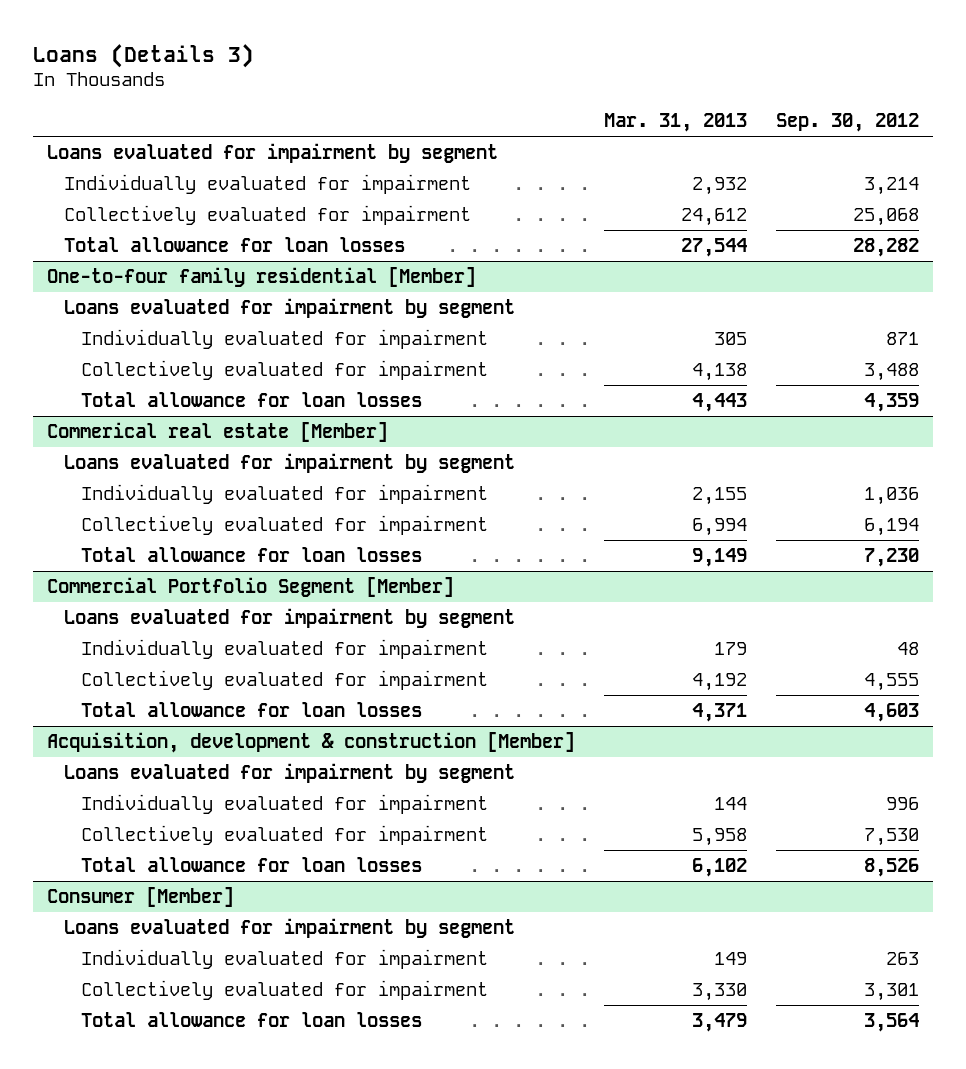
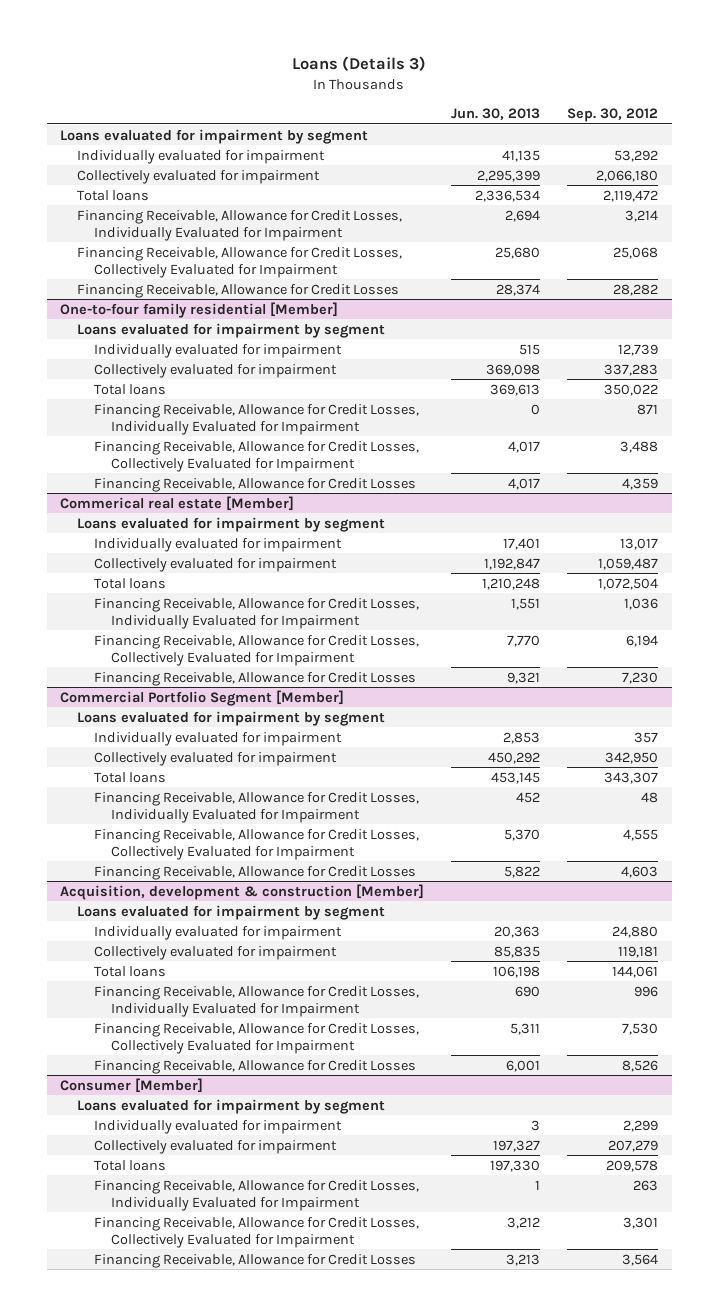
- | Mar. 31, 2013 | Sep. 30, 2012
+ | Jun. 30, 2013 | Sep. 30, 2012
- Individually evaluated for impairment | 2,932 | 3,214
- Collectively evaluated for impairment | 24,612 | 25,068
- Total allowance for loan losses | 27,544 | 28,282
+ Individually evaluated for impairment | 41,135 | 53,292
+ Collectively evaluated for impairment | 2,295,399 | 2,066,180
+ Total loans | 2,336,534 | 2,119,472
+ Financing Receivable, Allowance for Credit Losses, Individually Evaluated for Impairment | 2,694 | 3,214
+ Financing Receivable, Allowance for Credit Losses, Collectively Evaluated for Impairment | 25,680 | 25,068
+ Financing Receivable, Allowance for Credit Losses | 28,374 | 28,282
@ One-to-four family residential [Member]
- Individually evaluated for impairment | 305 | 871
- Collectively evaluated for impairment | 4,138 | 3,488
- Total allowance for loan losses | 4,443 | 4,359
+ Individually evaluated for impairment | 515 | 12,739
+ Collectively evaluated for impairment | 369,098 | 337,283
+ Total loans | 369,613 | 350,022
+ Financing Receivable, Allowance for Credit Losses, Individually Evaluated for Impairment | 0 | 871
+ Financing Receivable, Allowance for Credit Losses, Collectively Evaluated for Impairment | 4,017 | 3,488
+ Financing Receivable, Allowance for Credit Losses | 4,017 | 4,359
@ Commerical real estate [Member]
- Individually evaluated for impairment | 2,155 | 1,036
- Collectively evaluated for impairment | 6,994 | 6,194
- Total allowance for loan losses | 9,149 | 7,230
+ Individually evaluated for impairment | 17,401 | 13,017
+ Collectively evaluated for impairment | 1,192,847 | 1,059,487
+ Total loans | 1,210,248 | 1,072,504
+ Financing Receivable, Allowance for Credit Losses, Individually Evaluated for Impairment | 1,551 | 1,036
+ Financing Receivable, Allowance for Credit Losses, Collectively Evaluated for Impairment | 7,770 | 6,194
+ Financing Receivable, Allowance for Credit Losses | 9,321 | 7,230
@ Commercial Portfolio Segment [Member]
- Individually evaluated for impairment | 179 | 48
- Collectively evaluated for impairment | 4,192 | 4,555
- Total allowance for loan losses | 4,371 | 4,603
+ Individually evaluated for impairment | 2,853 | 357
+ Collectively evaluated for impairment | 450,292 | 342,950
+ Total loans | 453,145 | 343,307
+ Financing Receivable, Allowance for Credit Losses, Individually Evaluated for Impairment | 452 | 48
+ Financing Receivable, Allowance for Credit Losses, Collectively Evaluated for Impairment | 5,370 | 4,555
+ Financing Receivable, Allowance for Credit Losses | 5,822 | 4,603
@ Acquisition, development & construction [Member]
- Individually evaluated for impairment | 144 | 996
- Collectively evaluated for impairment | 5,958 | 7,530
- Total allowance for loan losses | 6,102 | 8,526
+ Individually evaluated for impairment | 20,363 | 24,880
+ Collectively evaluated for impairment | 85,835 | 119,181
+ Total loans | 106,198 | 144,061
+ Financing Receivable, Allowance for Credit Losses, Individually Evaluated for Impairment | 690 | 996
+ Financing Receivable, Allowance for Credit Losses, Collectively Evaluated for Impairment | 5,311 | 7,530
+ Financing Receivable, Allowance for Credit Losses | 6,001 | 8,526
@ Consumer [Member]
- Individually evaluated for impairment | 149 | 263
- Collectively evaluated for impairment | 3,330 | 3,301
- Total allowance for loan losses | 3,479 | 3,564
+ Individually evaluated for impairment | 3 | 2,299
+ Collectively evaluated for impairment | 197,327 | 207,279
+ Total loans | 197,330 | 209,578
+ Financing Receivable, Allowance for Credit Losses, Individually Evaluated for Impairment | 1 | 263
+ Financing Receivable, Allowance for Credit Losses, Collectively Evaluated for Impairment | 3,212 | 3,301
+ Financing Receivable, Allowance for Credit Losses | 3,213 | 3,564

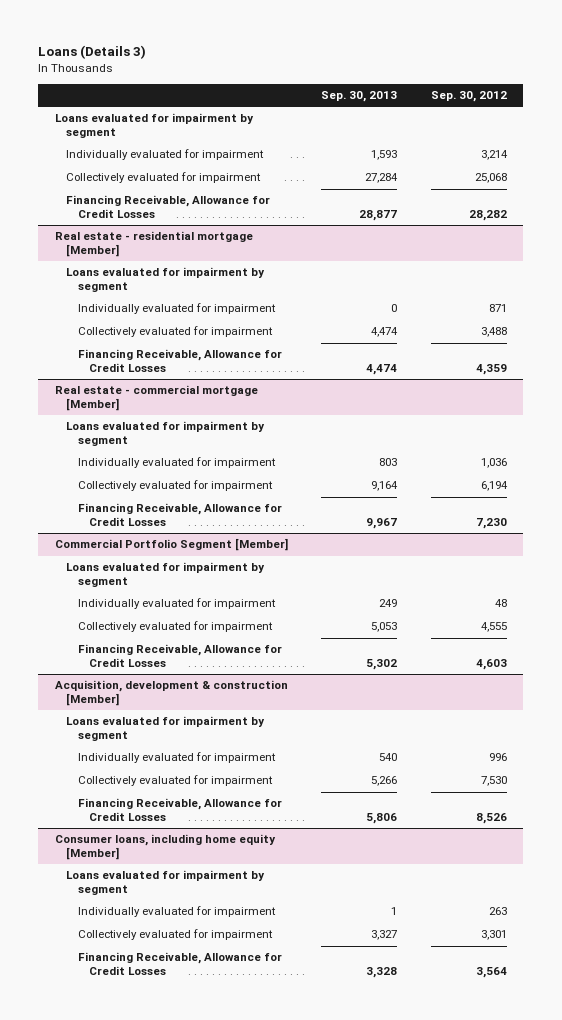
- | Jun. 30, 2013 | Sep. 30, 2012
+ | Sep. 30, 2013 | Sep. 30, 2012
- Individually evaluated for impairment | 41,135 | 53,292
- Collectively evaluated for impairment | 2,295,399 | 2,066,180
- Total loans | 2,336,534 | 2,119,472
- Financing Receivable, Allowance for Credit Losses, Individually Evaluated for Impairment | 2,694 | 3,214
- Financing Receivable, Allowance for Credit Losses, Collectively Evaluated for Impairment | 25,680 | 25,068
+ Individually evaluated for impairment | 1,593 | 3,214
+ Collectively evaluated for impairment | 27,284 | 25,068
- One-to-four family residential [Member]
+ Real estate - residential mortgage [Member]
- Individually evaluated for impairment | 515 | 12,739
- Collectively evaluated for impairment | 369,098 | 337,283
- Total loans | 369,613 | 350,022
- Financing Receivable, Allowance for Credit Losses, Individually Evaluated for Impairment | 0 | 871
- Financing Receivable, Allowance for Credit Losses, Collectively Evaluated for Impairment | 4,017 | 3,488
+ Individually evaluated for impairment | 0 | 871
+ Collectively evaluated for impairment | 4,474 | 3,488
- Commerical real estate [Member]
+ Real estate - commercial mortgage [Member]
- Individually evaluated for impairment | 17,401 | 13,017
- Collectively evaluated for impairment | 1,192,847 | 1,059,487
- Total loans | 1,210,248 | 1,072,504
- Financing Receivable, Allowance for Credit Losses, Individually Evaluated for Impairment | 1,551 | 1,036
- Financing Receivable, Allowance for Credit Losses, Collectively Evaluated for Impairment | 7,770 | 6,194
+ Individually evaluated for impairment | 803 | 1,036
+ Collectively evaluated for impairment | 9,164 | 6,194
@ Commercial Portfolio Segment [Member]
- Individually evaluated for impairment | 2,853 | 357
- Collectively evaluated for impairment | 450,292 | 342,950
- Total loans | 453,145 | 343,307
- Financing Receivable, Allowance for Credit Losses, Individually Evaluated for Impairment | 452 | 48
- Financing Receivable, Allowance for Credit Losses, Collectively Evaluated for Impairment | 5,370 | 4,555
+ Individually evaluated for impairment | 249 | 48
+ Collectively evaluated for impairment | 5,053 | 4,555
@ Acquisition, development & construction [Member]
- Individually evaluated for impairment | 20,363 | 24,880
- Collectively evaluated for impairment | 85,835 | 119,181
- Total loans | 106,198 | 144,061
- Financing Receivable, Allowance for Credit Losses, Individually Evaluated for Impairment | 690 | 996
- Financing Receivable, Allowance for Credit Losses, Collectively Evaluated for Impairment | 5,311 | 7,530
+ Individually evaluated for impairment | 540 | 996
+ Collectively evaluated for impairment | 5,266 | 7,530
- Consumer [Member]
+ Consumer loans, including home equity [Member]
- Individually evaluated for impairment | 3 | 2,299
- Collectively evaluated for impairment | 197,327 | 207,279
- Total loans | 197,330 | 209,578
- Financing Receivable, Allowance for Credit Losses, Individually Evaluated for Impairment | 1 | 263
- Financing Receivable, Allowance for Credit Losses, Collectively Evaluated for Impairment | 3,212 | 3,301
+ Individually evaluated for impairment | 1 | 263
+ Collectively evaluated for impairment | 3,327 | 3,301

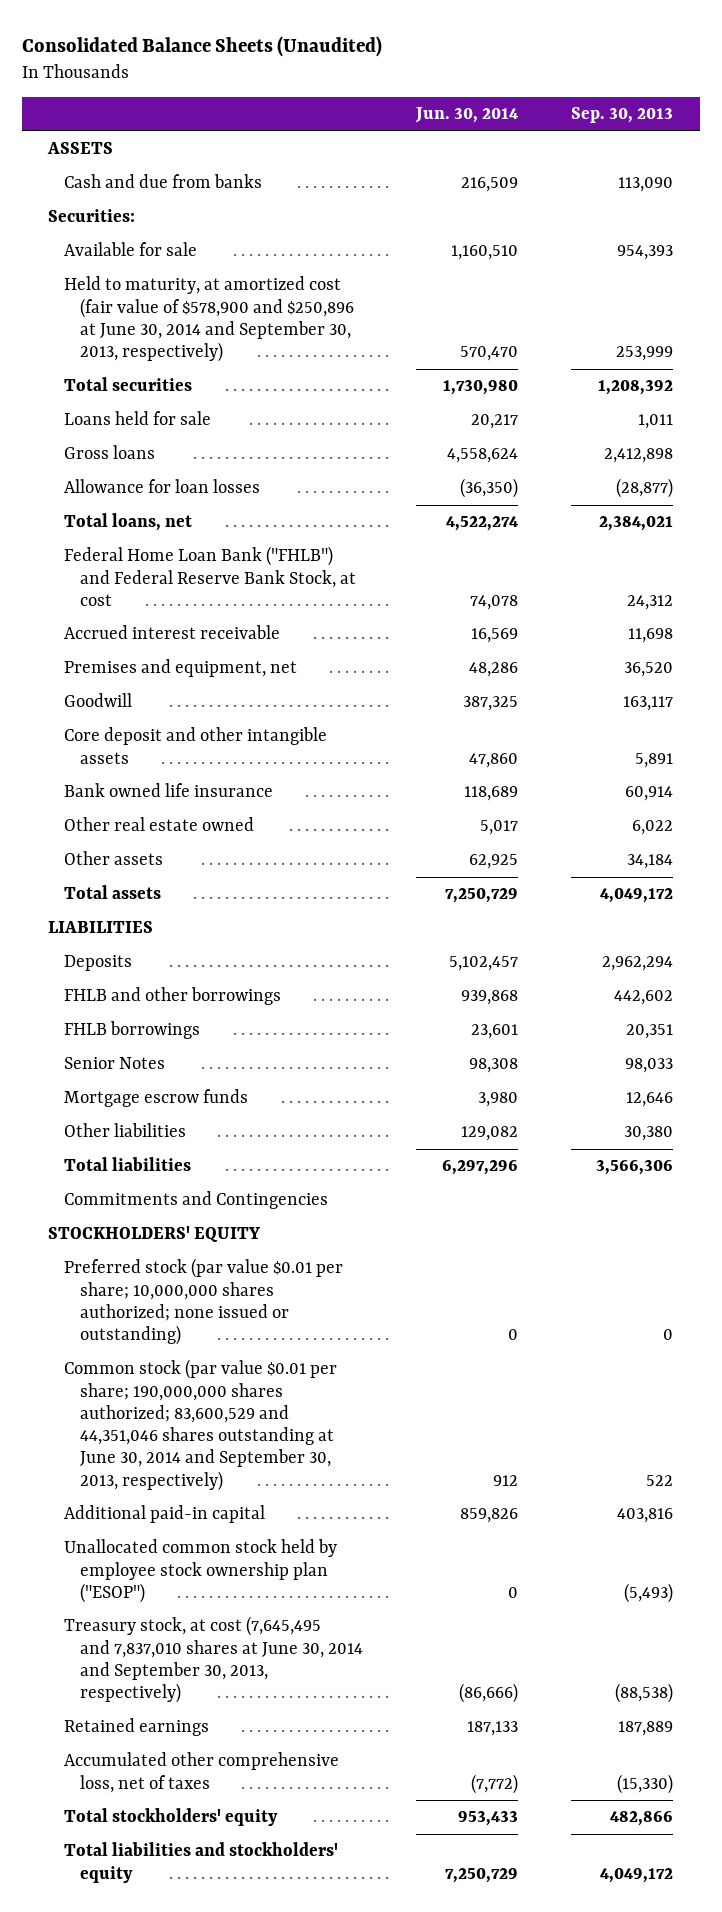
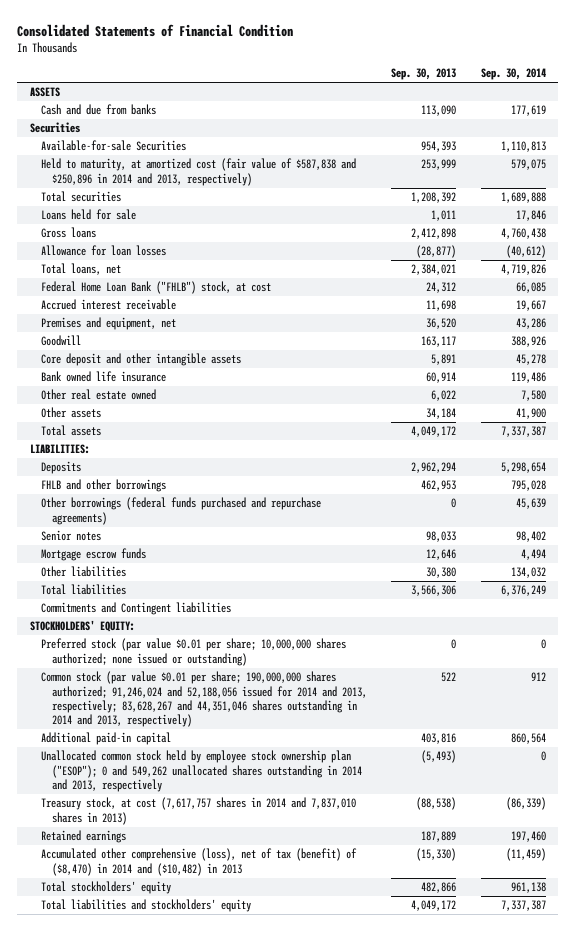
- Consolidated Balance Sheets (Unaudited)
+ Consolidated Statements of Financial Condition
- | Jun. 30, 2014 | Sep. 30, 2013
+ | Sep. 30, 2013 | Sep. 30, 2014
- Securities:
- Available for sale | 1,160,510 | 954,393
- Held to maturity, at amortized cost (fair value of $578,900 and $250,896 at June 30, 2014 and September 30, 2013, respectively) | 570,470 | 253,999
+ Securities
+ Available-for-sale Securities | 954,393 | 1,110,813
+ Held to maturity, at amortized cost (fair value of $587,838 and $250,896 in 2014 and 2013, respectively) | 253,999 | 579,075
- Federal Home Loan Bank ("FHLB") and Federal Reserve Bank Stock, at cost | 74,078 | 24,312
+ Federal Home Loan Bank ("FHLB") stock, at cost | 24,312 | 66,085
- LIABILITIES
+ LIABILITIES:
- FHLB and other borrowings | 939,868 | 442,602
- FHLB borrowings | 23,601 | 20,351
- Senior Notes | 98,308 | 98,033
+ FHLB and other borrowings | 462,953 | 795,028
+ Other borrowings (federal funds purchased and repurchase agreements) | 0 | 45,639
+ Senior notes | 98,033 | 98,402
- Commitments and Contingencies
- STOCKHOLDERS' EQUITY
+ Commitments and Contingent liabilities
+ STOCKHOLDERS' EQUITY:
- Common stock (par value $0.01 per share; 190,000,000 shares authorized; 83,600,529 and 44,351,046 shares outstanding at June 30, 2014 and September 30, 2013, respectively) | 912 | 522
+ Common stock (par value $0.01 per share; 190,000,000 shares authorized; 91,246,024 and 52,188,056 issued for 2014 and 2013, respectively; 83,628,267 and 44,351,046 shares outstanding in 2014 and 2013, respectively) | 522 | 912
- Unallocated common stock held by employee stock ownership plan ("ESOP") | 0 | (5,493)
- Treasury stock, at cost (7,645,495 and 7,837,010 shares at June 30, 2014 and September 30, 2013, respectively) | (86,666) | (88,538)
+ Unallocated common stock held by employee stock ownership plan ("ESOP"); 0 and 549,262 unallocated shares outstanding in 2014 and 2013, respectively | (5,493) | 0
+ Treasury stock, at cost (7,617,757 shares in 2014 and 7,837,010 shares in 2013) | (88,538) | (86,339)
- Accumulated other comprehensive loss, net of taxes | (7,772) | (15,330)
+ Accumulated other comprehensive (loss), net of tax (benefit) of ($8,470) in 2014 and ($10,482) in 2013 | (15,330) | (11,459)

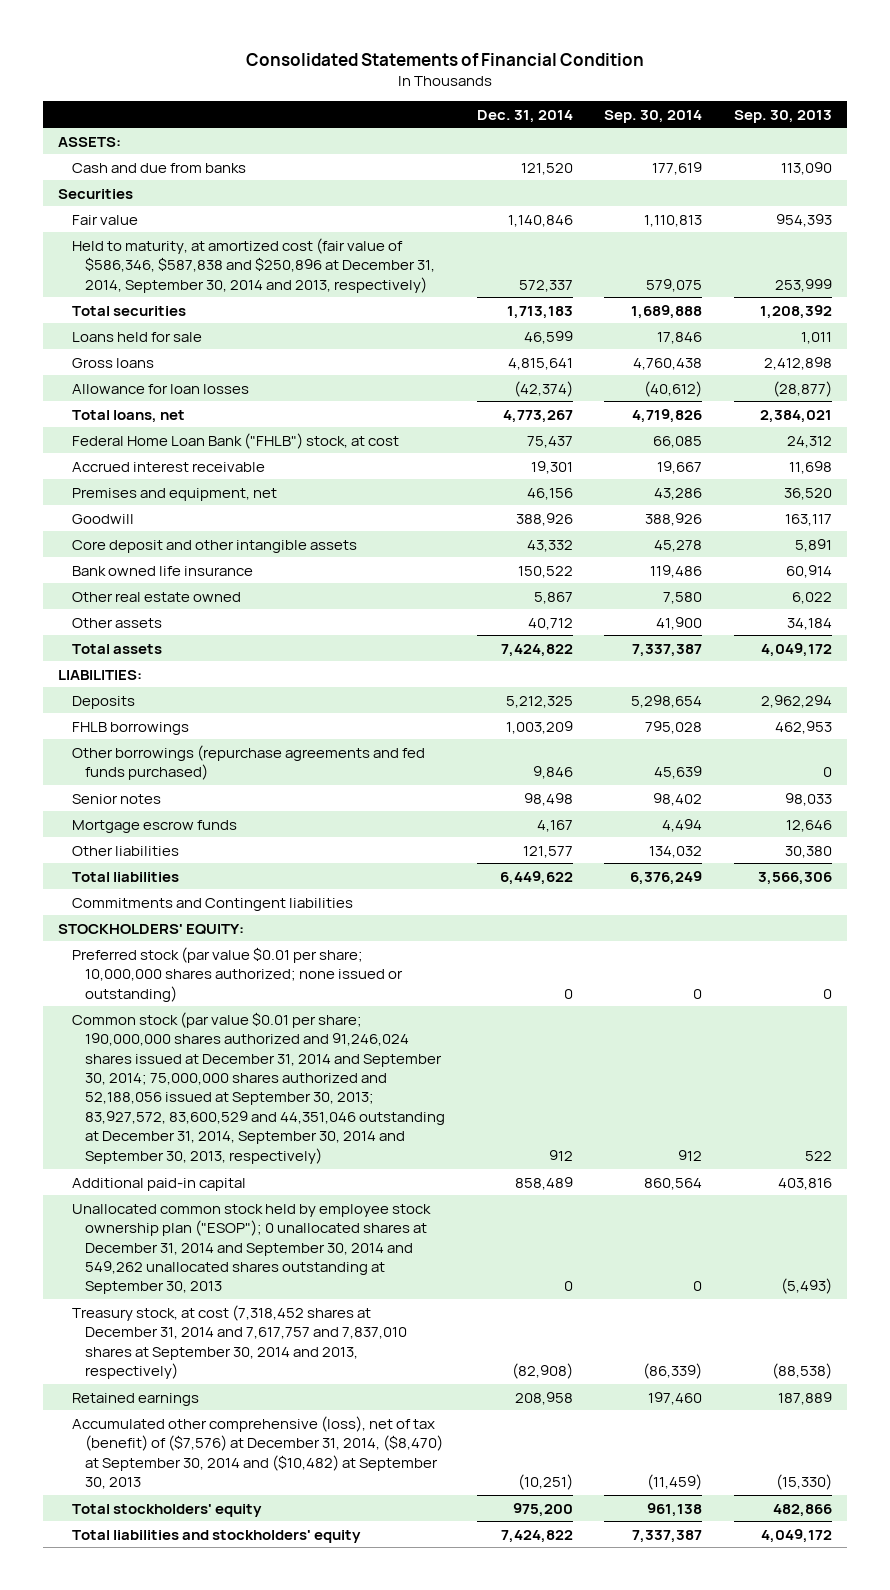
- | Sep. 30, 2013 | Sep. 30, 2014
+ | Dec. 31, 2014 | Sep. 30, 2014 | Sep. 30, 2013
- ASSETS
+ ASSETS:
- Available-for-sale Securities | 954,393 | 1,110,813
- Held to maturity, at amortized cost (fair value of $587,838 and $250,896 in 2014 and 2013, respectively) | 253,999 | 579,075
+ Fair value | 1,140,846 | 1,110,813 | 954,393
+ Held to maturity, at amortized cost (fair value of $586,346, $587,838 and $250,896 at December 31, 2014, September 30, 2014 and 2013, respectively) | 572,337 | 579,075 | 253,999
- FHLB and other borrowings | 462,953 | 795,028
- Other borrowings (federal funds purchased and repurchase agreements) | 0 | 45,639
+ FHLB borrowings | 1,003,209 | 795,028 | 462,953
+ Other borrowings (repurchase agreements and fed funds purchased) | 9,846 | 45,639 | 0
- Common stock (par value $0.01 per share; 190,000,000 shares authorized; 91,246,024 and 52,188,056 issued for 2014 and 2013, respectively; 83,628,267 and 44,351,046 shares outstanding in 2014 and 2013, respectively) | 522 | 912
+ Common stock (par value $0.01 per share; 190,000,000 shares authorized and 91,246,024 shares issued at December 31, 2014 and September 30, 2014; 75,000,000 shares authorized and 52,188,056 issued at September 30, 2013; 83,927,572, 83,600,529 and 44,351,046 outstanding at December 31, 2014, September 30, 2014 and September 30, 2013, respectively) | 912 | 912 | 522
- Unallocated common stock held by employee stock ownership plan ("ESOP"); 0 and 549,262 unallocated shares outstanding in 2014 and 2013, respectively | (5,493) | 0
- Treasury stock, at cost (7,617,757 shares in 2014 and 7,837,010 shares in 2013) | (88,538) | (86,339)
+ Unallocated common stock held by employee stock ownership plan ("ESOP"); 0 unallocated shares at December 31, 2014 and September 30, 2014 and 549,262 unallocated shares outstanding at September 30, 2013 | 0 | 0 | (5,493)
+ Treasury stock, at cost (7,318,452 shares at December 31, 2014 and 7,617,757 and 7,837,010 shares at September 30, 2014 and 2013, respectively) | (82,908) | (86,339) | (88,538)
- Accumulated other comprehensive (loss), net of tax (benefit) of ($8,470) in 2014 and ($10,482) in 2013 | (15,330) | (11,459)
+ Accumulated other comprehensive (loss), net of tax (benefit) of ($7,576) at December 31, 2014, ($8,470) at September 30, 2014 and ($10,482) at September 30, 2013 | (10,251) | (11,459) | (15,330)

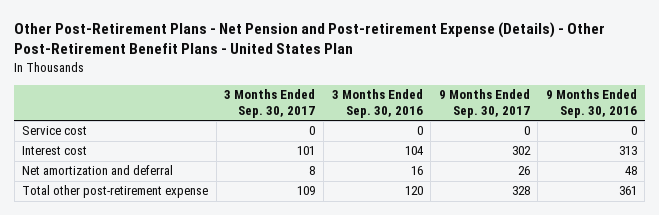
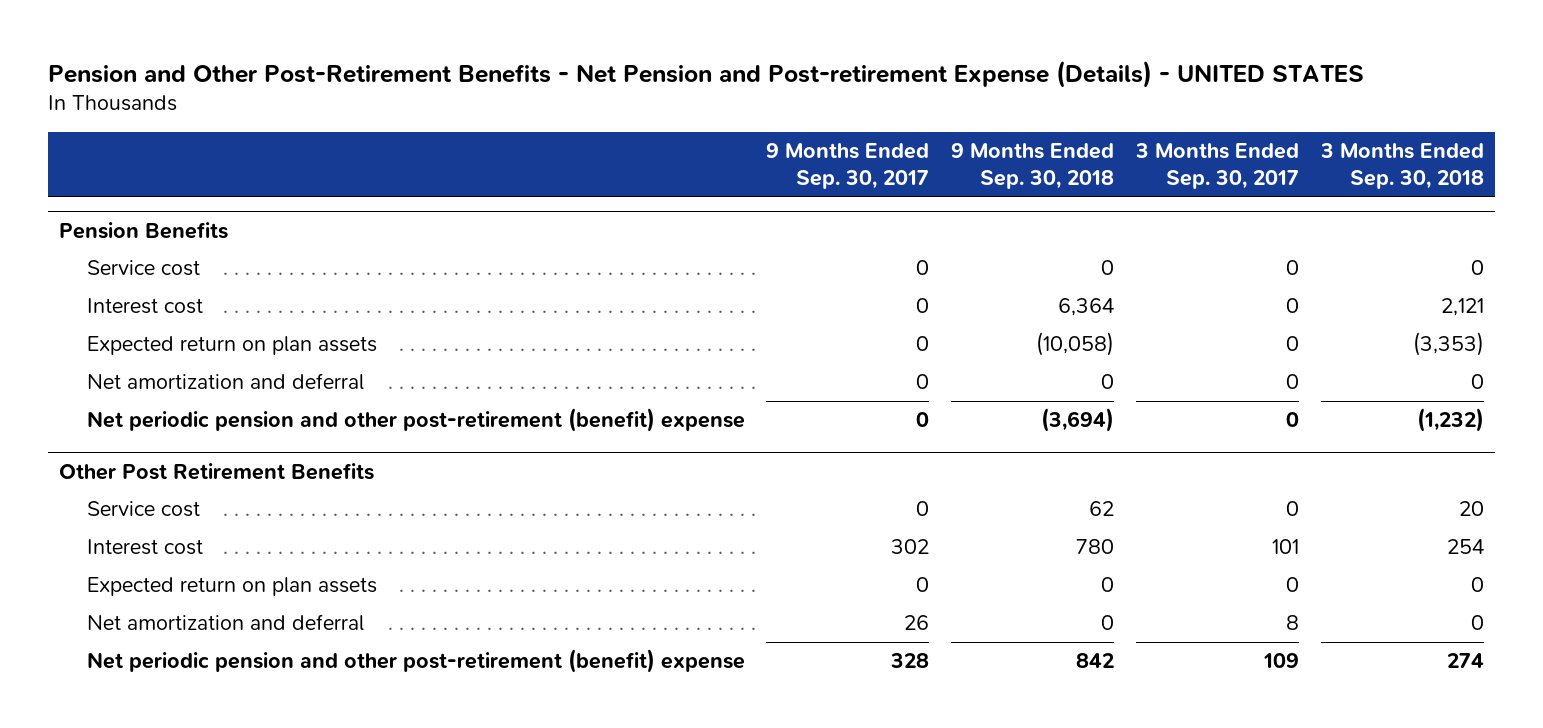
- Other Post-Retirement Plans - Net Pension and Post-retirement Expense (Details) - Other Post-Retirement Benefit Plans - United States Plan
+ Pension and Other Post-Retirement Benefits - Net Pension and Post-retirement Expense (Details) - UNITED STATES
- | 3 Months Ended Sep. 30, 2017 | 3 Months Ended Sep. 30, 2016 | 9 Months Ended Sep. 30, 2017 | 9 Months Ended Sep. 30, 2016
+ | 9 Months Ended Sep. 30, 2017 | 9 Months Ended Sep. 30, 2018 | 3 Months Ended Sep. 30, 2017 | 3 Months Ended Sep. 30, 2018
+ Pension Benefits
+ Interest cost | 0 | 6,364 | 0 | 2,121
+ Expected return on plan assets | 0 | (10,058) | 0 | (3,353)
+ Net amortization and deferral | 0 | 0 | 0 | 0
+ Net periodic pension and other post-retirement (benefit) expense | 0 | (3,694) | 0 | (1,232)
+ Other Post Retirement Benefits
+ Service cost | 0 | 62 | 0 | 20
+ Expected return on plan assets | 0 | 0 | 0 | 0
- Total other post-retirement expense | 109 | 120 | 328 | 361
+ Net periodic pension and other post-retirement (benefit) expense | 328 | 842 | 109 | 274

